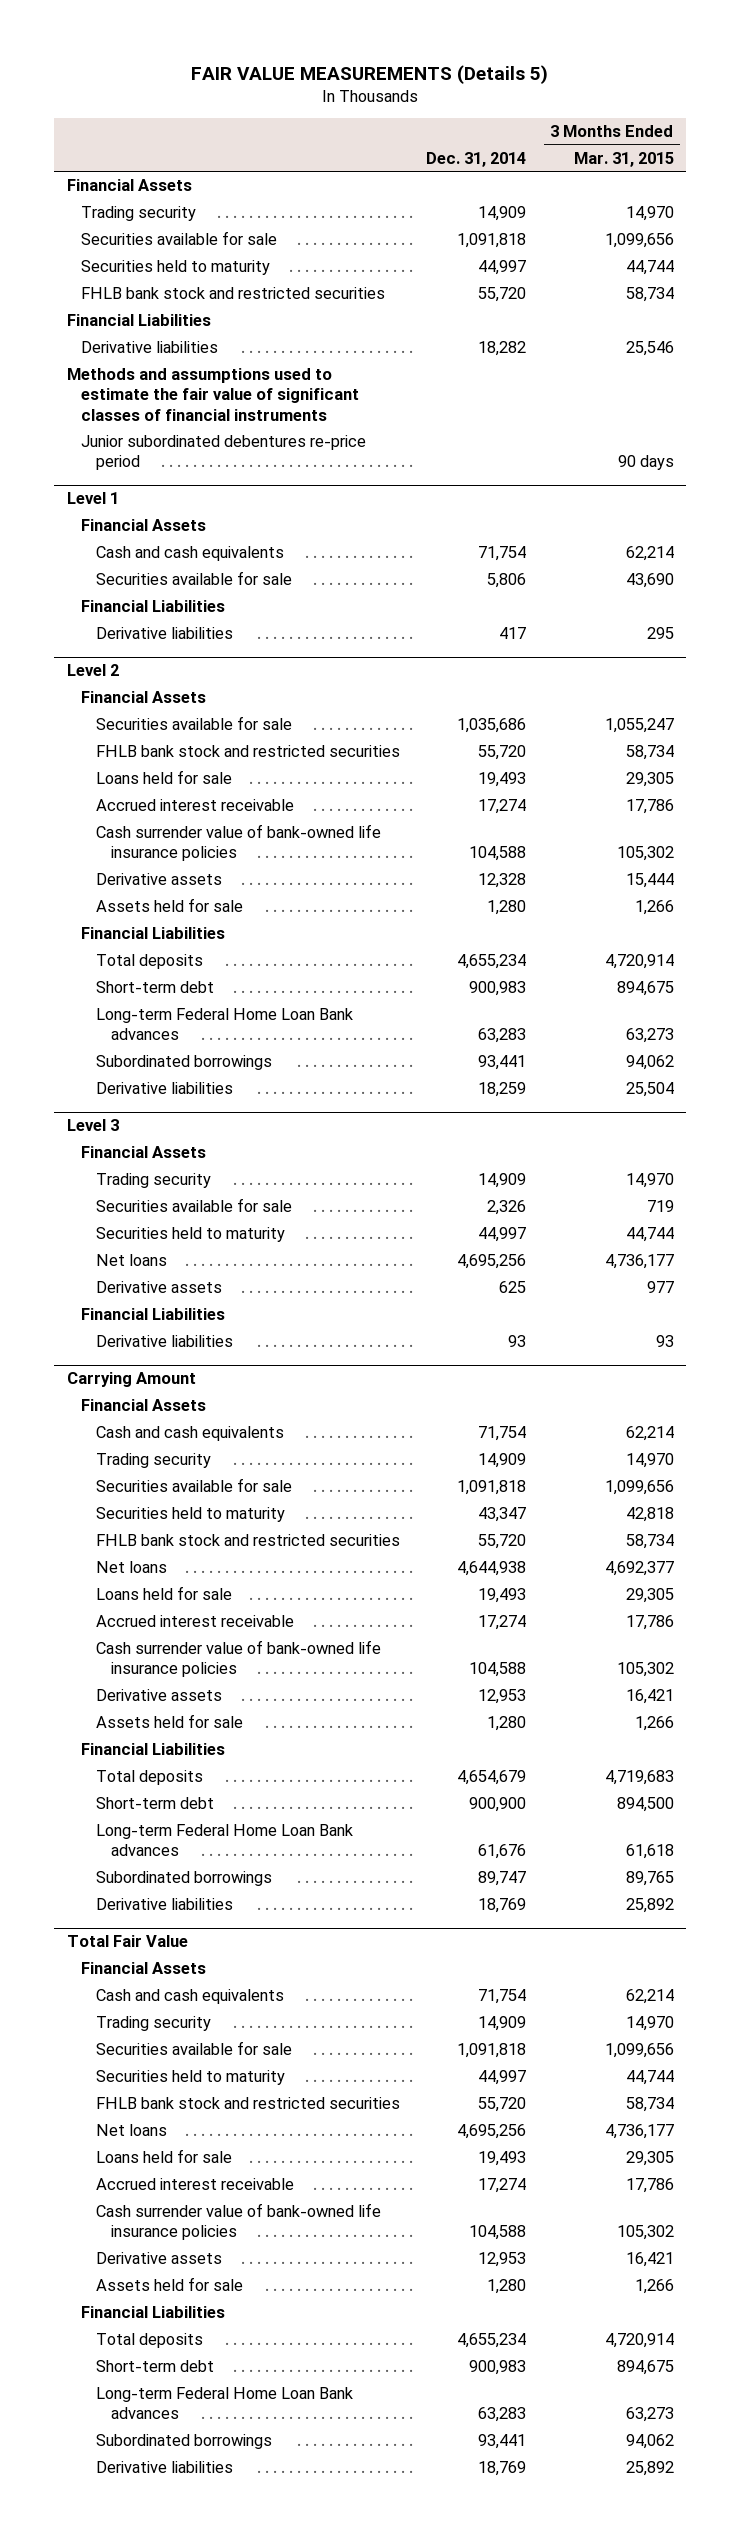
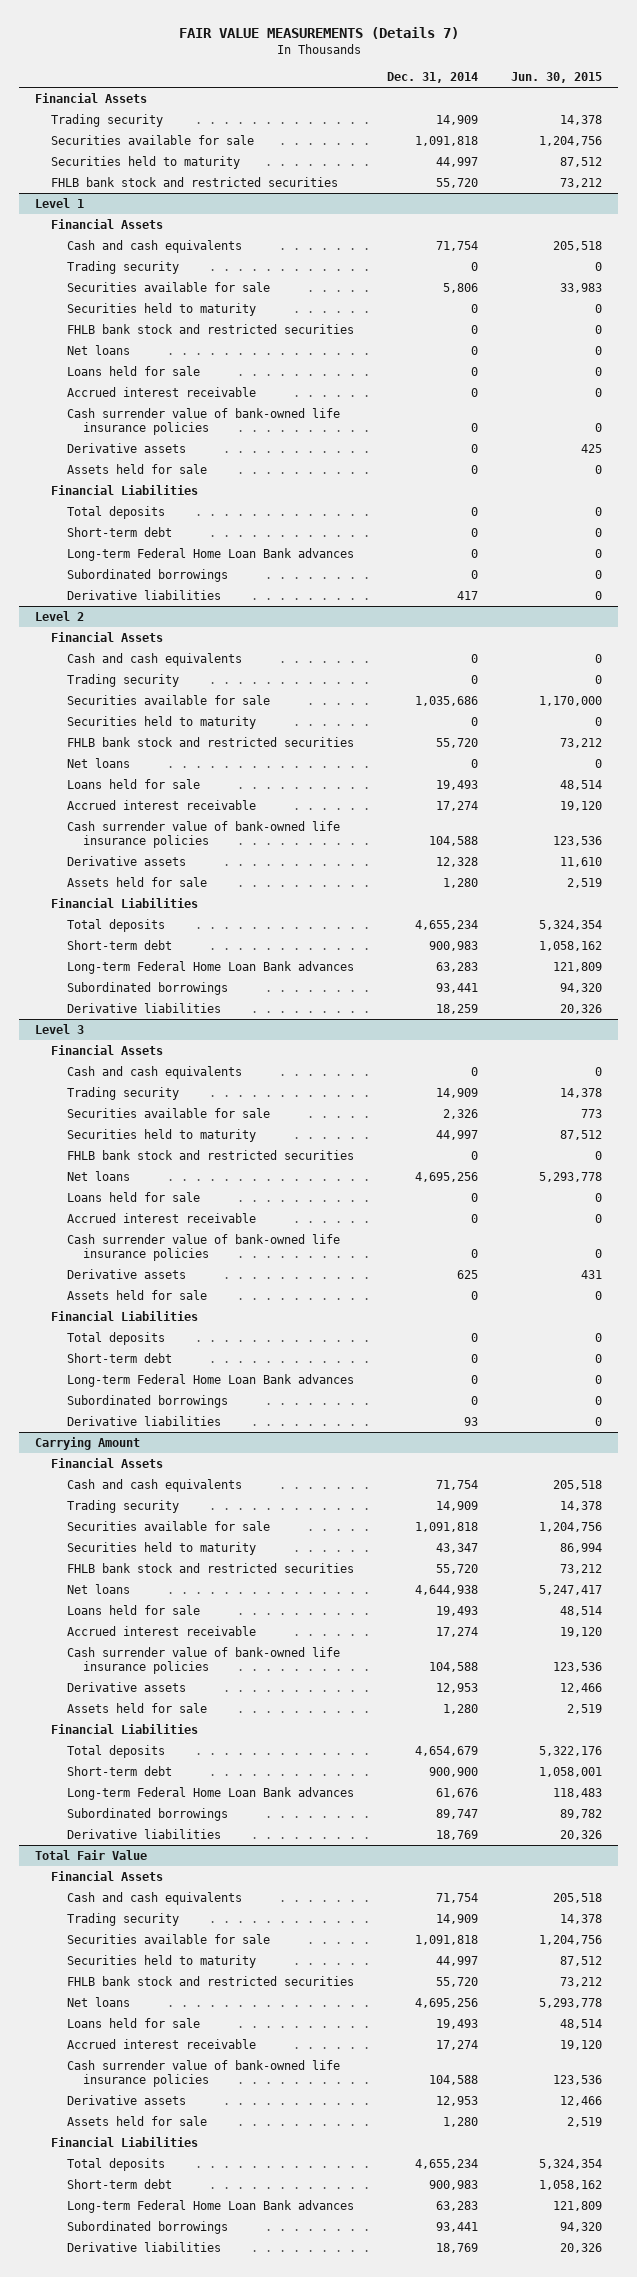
- FAIR VALUE MEASUREMENTS (Details 5)
+ FAIR VALUE MEASUREMENTS (Details 7)
- | Dec. 31, 2014 | 3 Months Ended Mar. 31, 2015
+ | Dec. 31, 2014 | Jun. 30, 2015
- Financial Liabilities
- Derivative liabilities | 18,282 | 25,546
- Methods and assumptions used to estimate the fair value of significant classes of financial instruments
- Junior subordinated debentures re-price period | | 90 days
@ Level 1
+ Trading security | 0 | 0
+ Securities held to maturity | 0 | 0
+ FHLB bank stock and restricted securities | 0 | 0
+ Net loans | 0 | 0
+ Loans held for sale | 0 | 0
+ Accrued interest receivable | 0 | 0
+ Cash surrender value of bank-owned life insurance policies | 0 | 0
+ Derivative assets | 0 | 425
+ Assets held for sale | 0 | 0
+ Total deposits | 0 | 0
+ Short-term debt | 0 | 0
+ Long-term Federal Home Loan Bank advances | 0 | 0
+ Subordinated borrowings | 0 | 0
@ Level 2
+ Cash and cash equivalents | 0 | 0
+ Trading security | 0 | 0
+ Securities held to maturity | 0 | 0
+ Net loans | 0 | 0
@ Level 3
+ Cash and cash equivalents | 0 | 0
+ FHLB bank stock and restricted securities | 0 | 0
+ Loans held for sale | 0 | 0
+ Accrued interest receivable | 0 | 0
+ Cash surrender value of bank-owned life insurance policies | 0 | 0
+ Assets held for sale | 0 | 0
+ Total deposits | 0 | 0
+ Short-term debt | 0 | 0
+ Long-term Federal Home Loan Bank advances | 0 | 0
+ Subordinated borrowings | 0 | 0

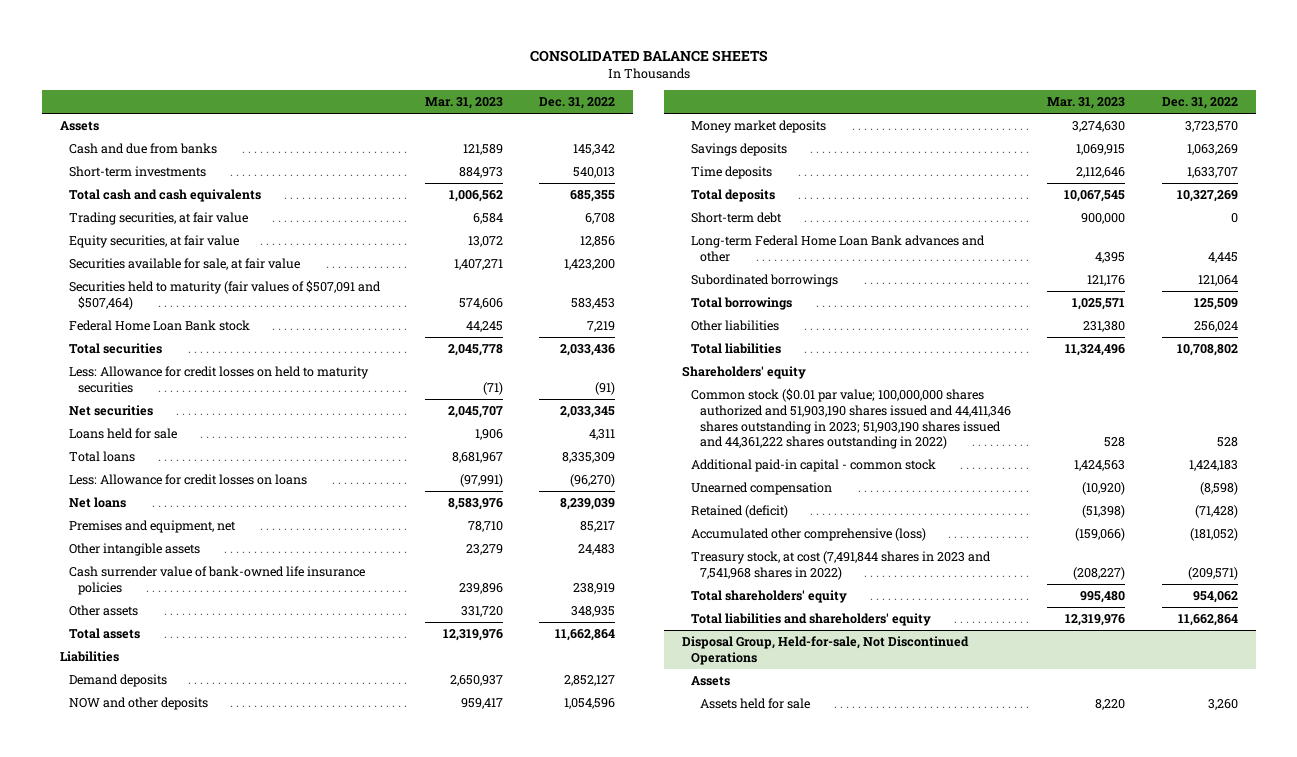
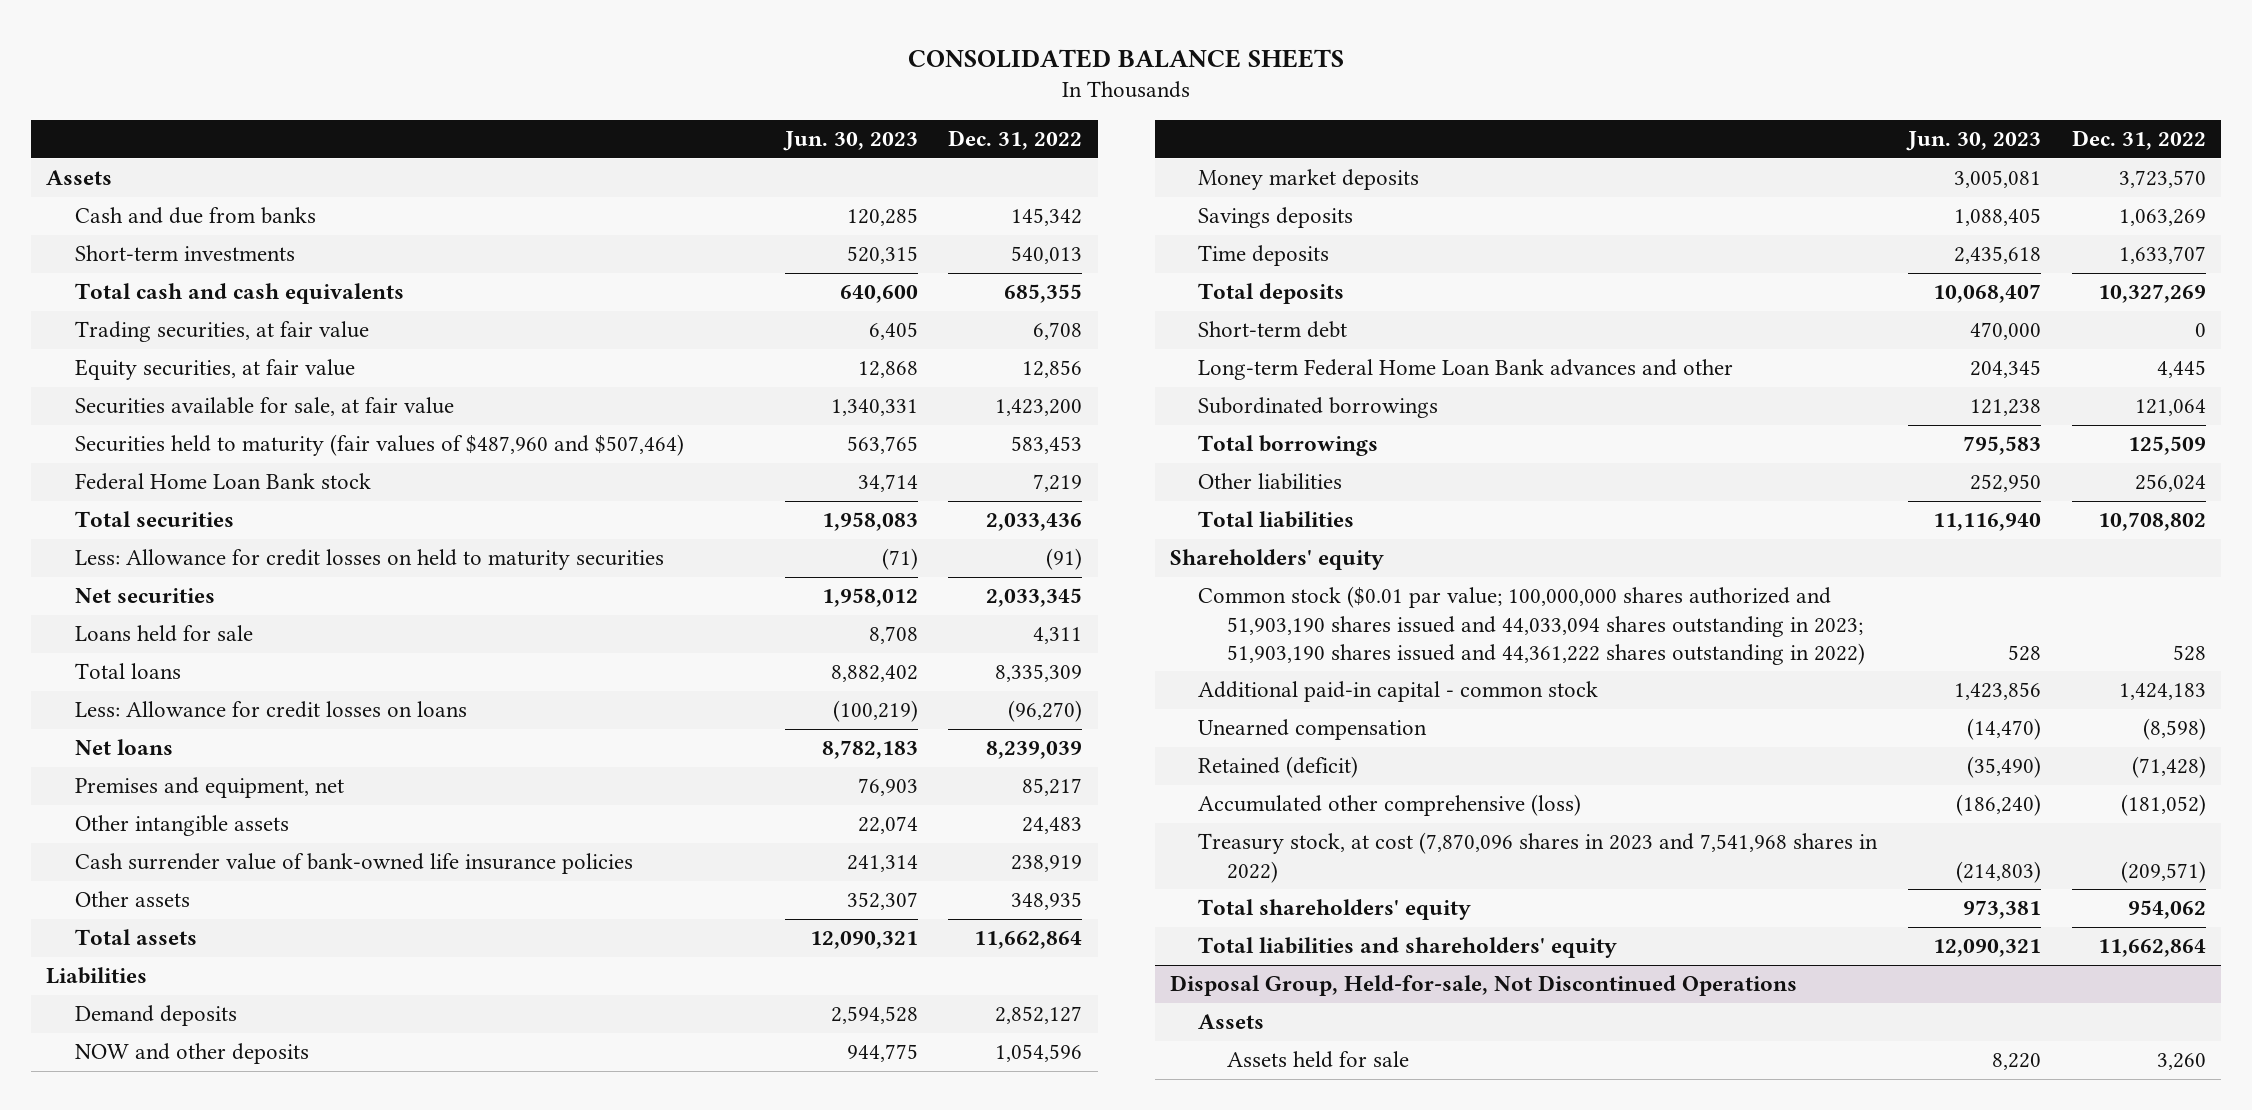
- | Mar. 31, 2023 | Dec. 31, 2022
+ | Jun. 30, 2023 | Dec. 31, 2022
- Securities held to maturity (fair values of $507,091 and $507,464) | 574,606 | 583,453
+ Securities held to maturity (fair values of $487,960 and $507,464) | 563,765 | 583,453
- Common stock ($0.01 par value; 100,000,000 shares authorized and 51,903,190 shares issued and 44,411,346 shares outstanding in 2023; 51,903,190 shares issued and 44,361,222 shares outstanding in 2022) | 528 | 528
+ Common stock ($0.01 par value; 100,000,000 shares authorized and 51,903,190 shares issued and 44,033,094 shares outstanding in 2023; 51,903,190 shares issued and 44,361,222 shares outstanding in 2022) | 528 | 528
- Treasury stock, at cost (7,491,844 shares in 2023 and 7,541,968 shares in 2022) | (208,227) | (209,571)
+ Treasury stock, at cost (7,870,096 shares in 2023 and 7,541,968 shares in 2022) | (214,803) | (209,571)

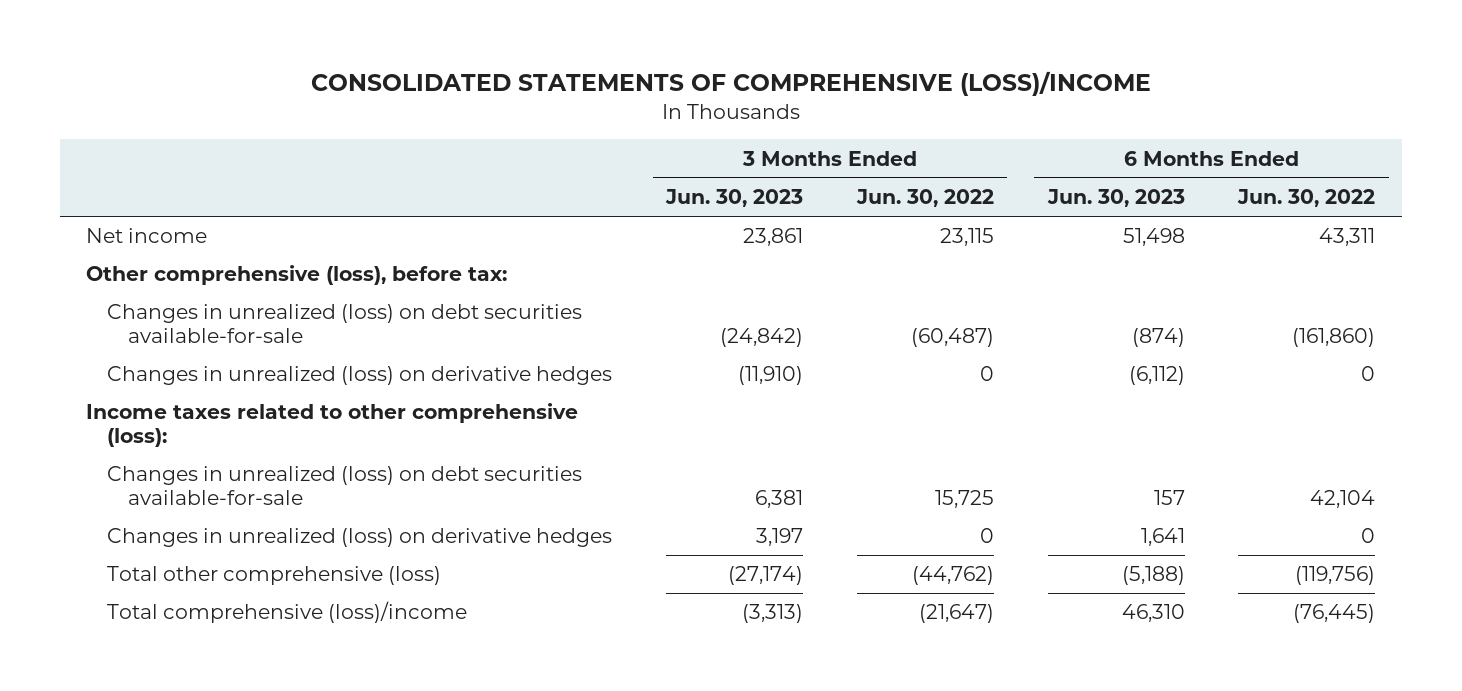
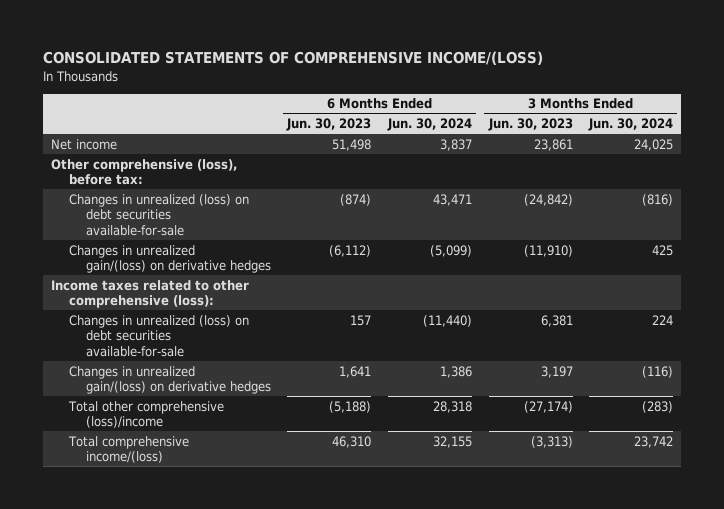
- CONSOLIDATED STATEMENTS OF COMPREHENSIVE (LOSS)/INCOME
+ CONSOLIDATED STATEMENTS OF COMPREHENSIVE INCOME/(LOSS)
- | 3 Months Ended Jun. 30, 2023 | 3 Months Ended Jun. 30, 2022 | 6 Months Ended Jun. 30, 2023 | 6 Months Ended Jun. 30, 2022
+ | 6 Months Ended Jun. 30, 2023 | 6 Months Ended Jun. 30, 2024 | 3 Months Ended Jun. 30, 2023 | 3 Months Ended Jun. 30, 2024
- Changes in unrealized (loss) on derivative hedges | (11,910) | 0 | (6,112) | 0
+ Changes in unrealized gain/(loss) on derivative hedges | (6,112) | (5,099) | (11,910) | 425
- Changes in unrealized (loss) on derivative hedges | 3,197 | 0 | 1,641 | 0
- Total other comprehensive (loss) | (27,174) | (44,762) | (5,188) | (119,756)
- Total comprehensive (loss)/income | (3,313) | (21,647) | 46,310 | (76,445)
+ Changes in unrealized gain/(loss) on derivative hedges | 1,641 | 1,386 | 3,197 | (116)
+ Total other comprehensive (loss)/income | (5,188) | 28,318 | (27,174) | (283)
+ Total comprehensive income/(loss) | 46,310 | 32,155 | (3,313) | 23,742

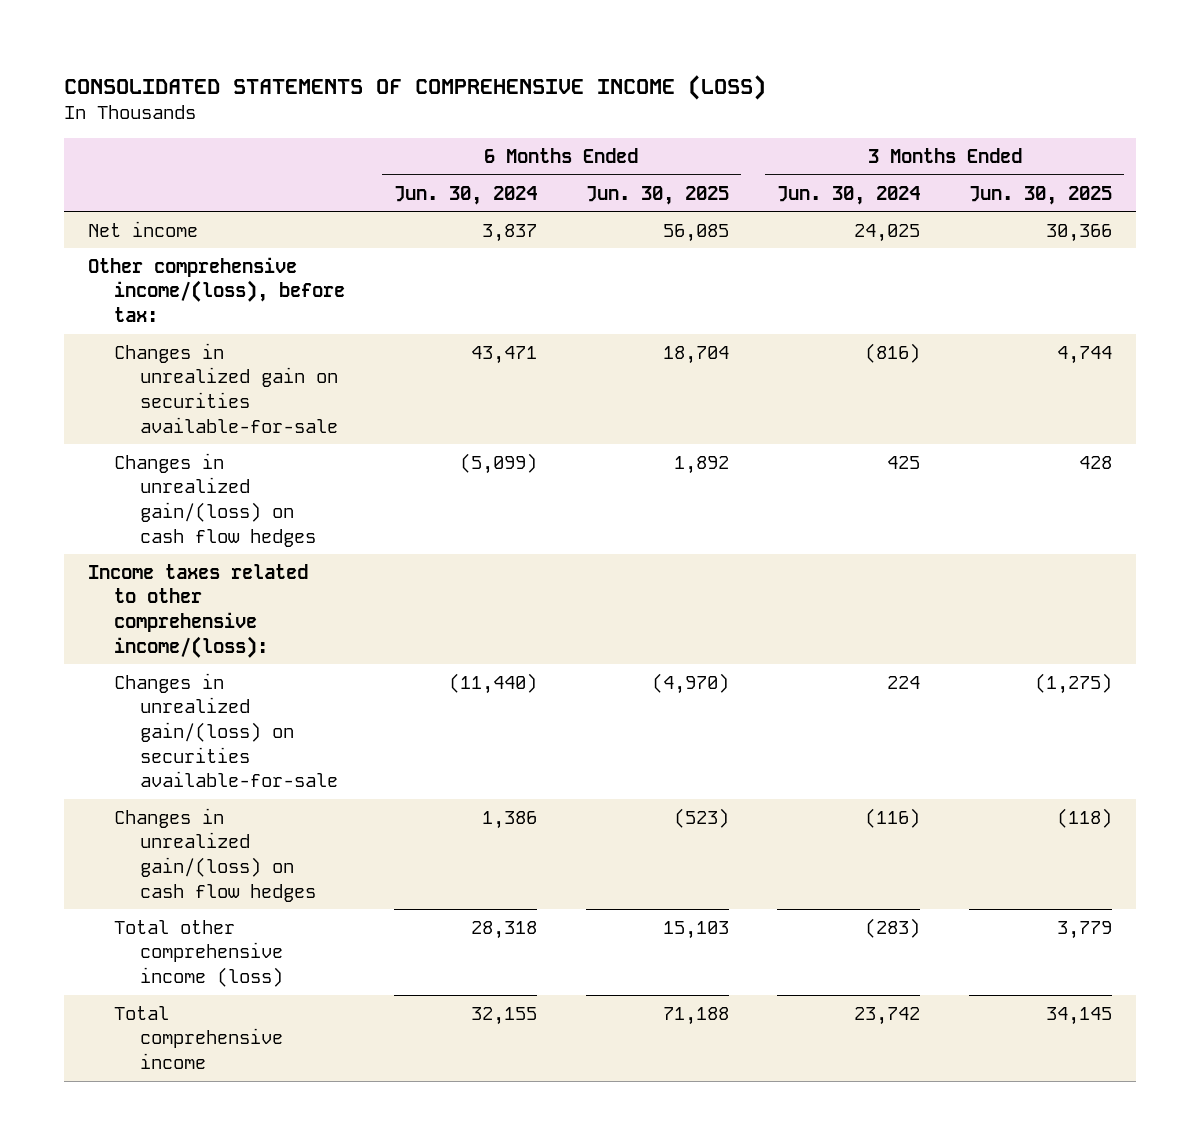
- CONSOLIDATED STATEMENTS OF COMPREHENSIVE INCOME/(LOSS)
+ CONSOLIDATED STATEMENTS OF COMPREHENSIVE INCOME (LOSS)
- | 6 Months Ended Jun. 30, 2023 | 6 Months Ended Jun. 30, 2024 | 3 Months Ended Jun. 30, 2023 | 3 Months Ended Jun. 30, 2024
+ | 6 Months Ended Jun. 30, 2024 | 6 Months Ended Jun. 30, 2025 | 3 Months Ended Jun. 30, 2024 | 3 Months Ended Jun. 30, 2025
- Other comprehensive (loss), before tax:
- Changes in unrealized (loss) on debt securities available-for-sale | (874) | 43,471 | (24,842) | (816)
- Changes in unrealized gain/(loss) on derivative hedges | (6,112) | (5,099) | (11,910) | 425
- Income taxes related to other comprehensive (loss):
- Changes in unrealized (loss) on debt securities available-for-sale | 157 | (11,440) | 6,381 | 224
- Changes in unrealized gain/(loss) on derivative hedges | 1,641 | 1,386 | 3,197 | (116)
- Total other comprehensive (loss)/income | (5,188) | 28,318 | (27,174) | (283)
- Total comprehensive income/(loss) | 46,310 | 32,155 | (3,313) | 23,742
+ Other comprehensive income/(loss), before tax:
+ Changes in unrealized gain on securities available-for-sale | 43,471 | 18,704 | (816) | 4,744
+ Changes in unrealized gain/(loss) on cash flow hedges | (5,099) | 1,892 | 425 | 428
+ Income taxes related to other comprehensive income/(loss):
+ Changes in unrealized gain/(loss) on securities available-for-sale | (11,440) | (4,970) | 224 | (1,275)
+ Changes in unrealized gain/(loss) on cash flow hedges | 1,386 | (523) | (116) | (118)
+ Total other comprehensive income (loss) | 28,318 | 15,103 | (283) | 3,779
+ Total comprehensive income | 32,155 | 71,188 | 23,742 | 34,145

